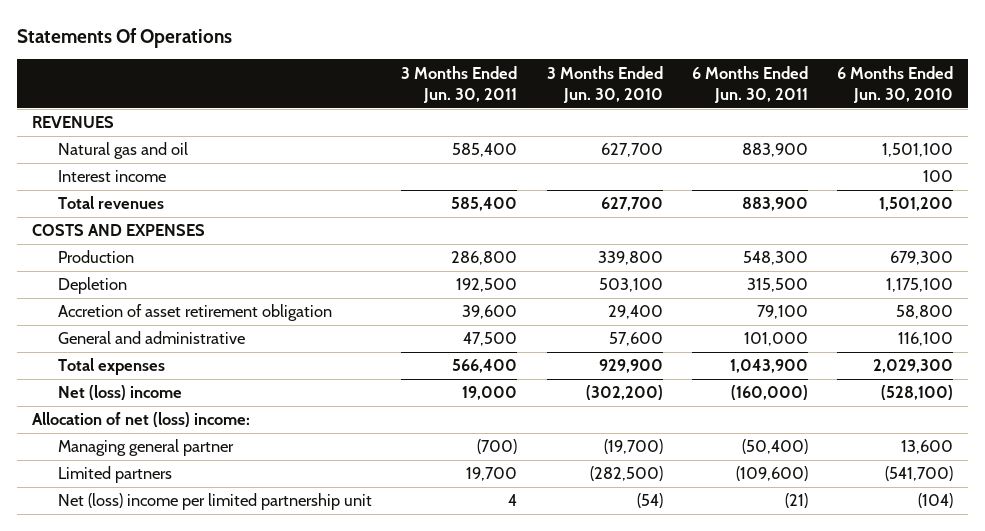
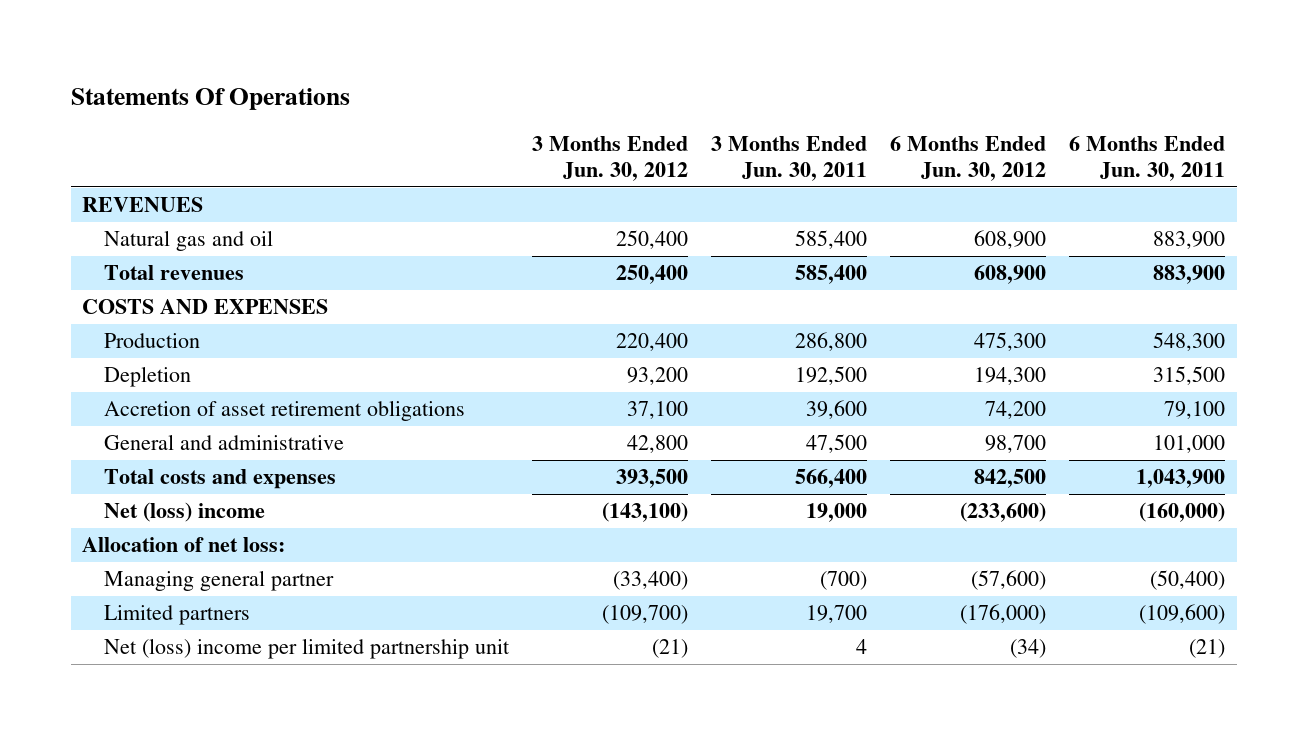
- | 3 Months Ended Jun. 30, 2011 | 3 Months Ended Jun. 30, 2010 | 6 Months Ended Jun. 30, 2011 | 6 Months Ended Jun. 30, 2010
+ | 3 Months Ended Jun. 30, 2012 | 3 Months Ended Jun. 30, 2011 | 6 Months Ended Jun. 30, 2012 | 6 Months Ended Jun. 30, 2011
- Interest income | | | | 100
- Accretion of asset retirement obligation | 39,600 | 29,400 | 79,100 | 58,800
+ Accretion of asset retirement obligations | 37,100 | 39,600 | 74,200 | 79,100
- Total expenses | 566,400 | 929,900 | 1,043,900 | 2,029,300
+ Total costs and expenses | 393,500 | 566,400 | 842,500 | 1,043,900
- Allocation of net (loss) income:
+ Allocation of net loss:

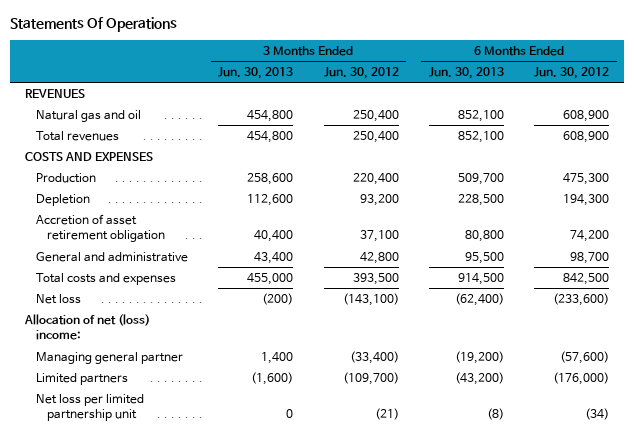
- | 3 Months Ended Jun. 30, 2012 | 3 Months Ended Jun. 30, 2011 | 6 Months Ended Jun. 30, 2012 | 6 Months Ended Jun. 30, 2011
+ | 3 Months Ended Jun. 30, 2013 | 3 Months Ended Jun. 30, 2012 | 6 Months Ended Jun. 30, 2013 | 6 Months Ended Jun. 30, 2012
- Accretion of asset retirement obligations | 37,100 | 39,600 | 74,200 | 79,100
+ Accretion of asset retirement obligation | 40,400 | 37,100 | 80,800 | 74,200
- Net (loss) income | (143,100) | 19,000 | (233,600) | (160,000)
- Allocation of net loss:
+ Net loss | (200) | (143,100) | (62,400) | (233,600)
+ Allocation of net (loss) income:
- Net (loss) income per limited partnership unit | (21) | 4 | (34) | (21)
+ Net loss per limited partnership unit | 0 | (21) | (8) | (34)

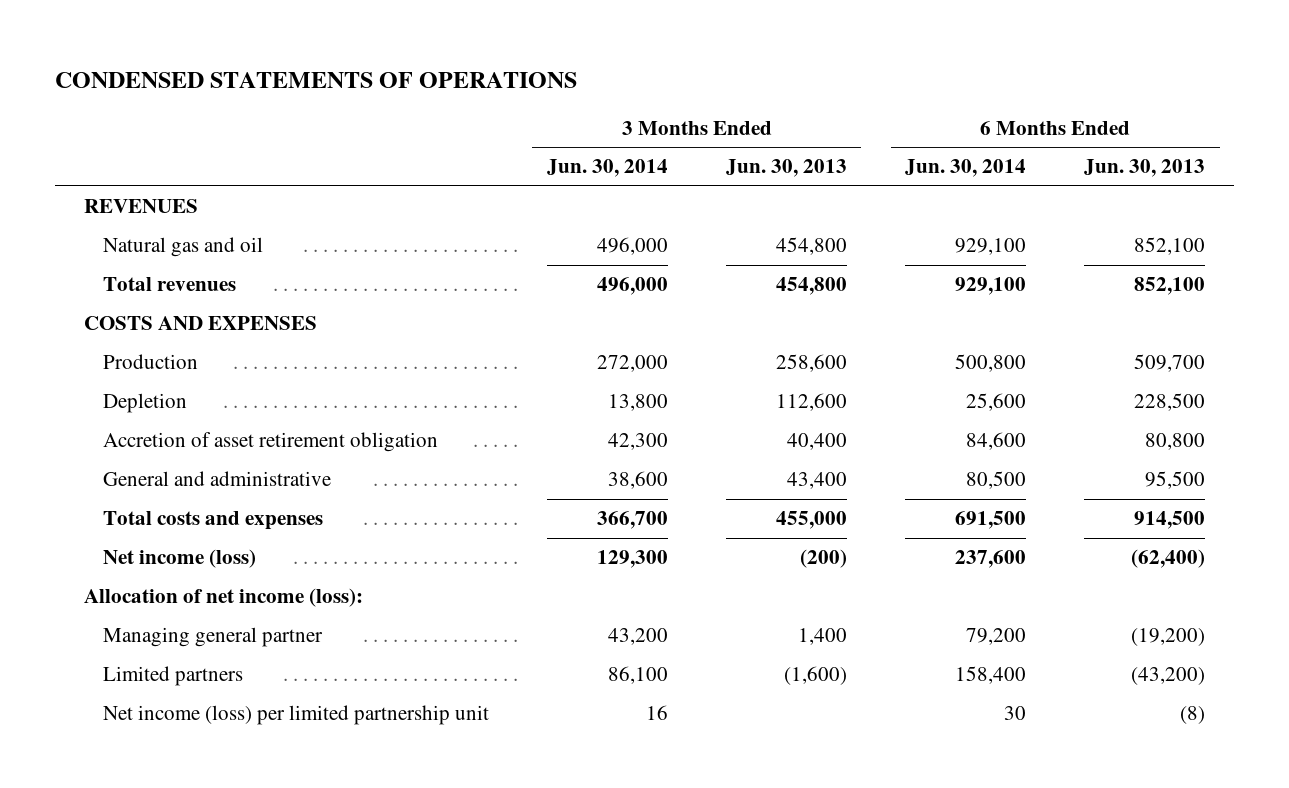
- Statements Of Operations
+ CONDENSED STATEMENTS OF OPERATIONS
- | 3 Months Ended Jun. 30, 2013 | 3 Months Ended Jun. 30, 2012 | 6 Months Ended Jun. 30, 2013 | 6 Months Ended Jun. 30, 2012
+ | 3 Months Ended Jun. 30, 2014 | 3 Months Ended Jun. 30, 2013 | 6 Months Ended Jun. 30, 2014 | 6 Months Ended Jun. 30, 2013
- Net loss | (200) | (143,100) | (62,400) | (233,600)
- Allocation of net (loss) income:
+ Net income (loss) | 129,300 | (200) | 237,600 | (62,400)
+ Allocation of net income (loss):
- Net loss per limited partnership unit | 0 | (21) | (8) | (34)
+ Net income (loss) per limited partnership unit | 16 | | 30 | (8)

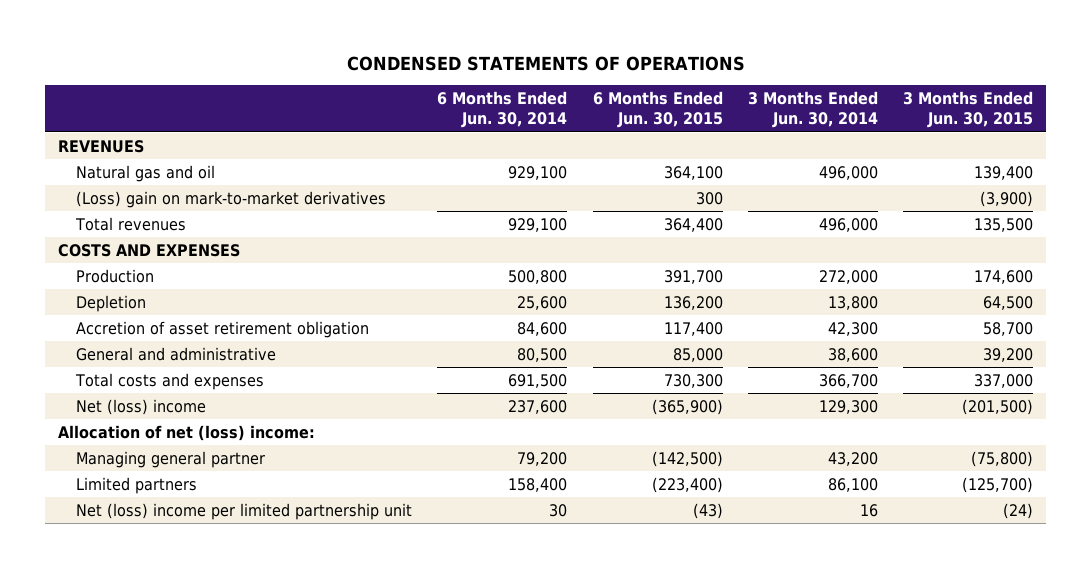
- | 3 Months Ended Jun. 30, 2014 | 3 Months Ended Jun. 30, 2013 | 6 Months Ended Jun. 30, 2014 | 6 Months Ended Jun. 30, 2013
+ | 6 Months Ended Jun. 30, 2014 | 6 Months Ended Jun. 30, 2015 | 3 Months Ended Jun. 30, 2014 | 3 Months Ended Jun. 30, 2015
+ (Loss) gain on mark-to-market derivatives | | 300 | | (3,900)
- Net income (loss) | 129,300 | (200) | 237,600 | (62,400)
- Allocation of net income (loss):
+ Net (loss) income | 237,600 | (365,900) | 129,300 | (201,500)
+ Allocation of net (loss) income:
- Net income (loss) per limited partnership unit | 16 | | 30 | (8)
+ Net (loss) income per limited partnership unit | 30 | (43) | 16 | (24)

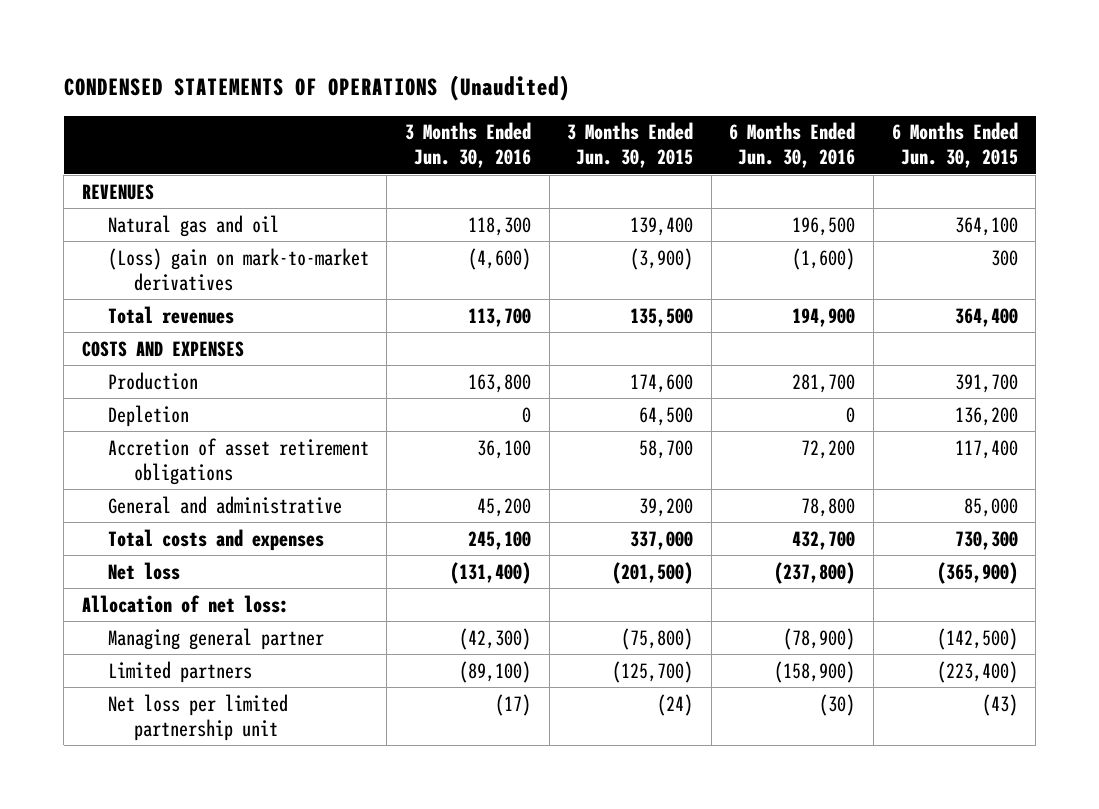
- CONDENSED STATEMENTS OF OPERATIONS
+ CONDENSED STATEMENTS OF OPERATIONS (Unaudited)
- | 6 Months Ended Jun. 30, 2014 | 6 Months Ended Jun. 30, 2015 | 3 Months Ended Jun. 30, 2014 | 3 Months Ended Jun. 30, 2015
+ | 3 Months Ended Jun. 30, 2016 | 3 Months Ended Jun. 30, 2015 | 6 Months Ended Jun. 30, 2016 | 6 Months Ended Jun. 30, 2015
- Accretion of asset retirement obligation | 84,600 | 117,400 | 42,300 | 58,700
+ Accretion of asset retirement obligations | 36,100 | 58,700 | 72,200 | 117,400
- Net (loss) income | 237,600 | (365,900) | 129,300 | (201,500)
- Allocation of net (loss) income:
+ Net loss | (131,400) | (201,500) | (237,800) | (365,900)
+ Allocation of net loss:
- Net (loss) income per limited partnership unit | 30 | (43) | 16 | (24)
+ Net loss per limited partnership unit | (17) | (24) | (30) | (43)

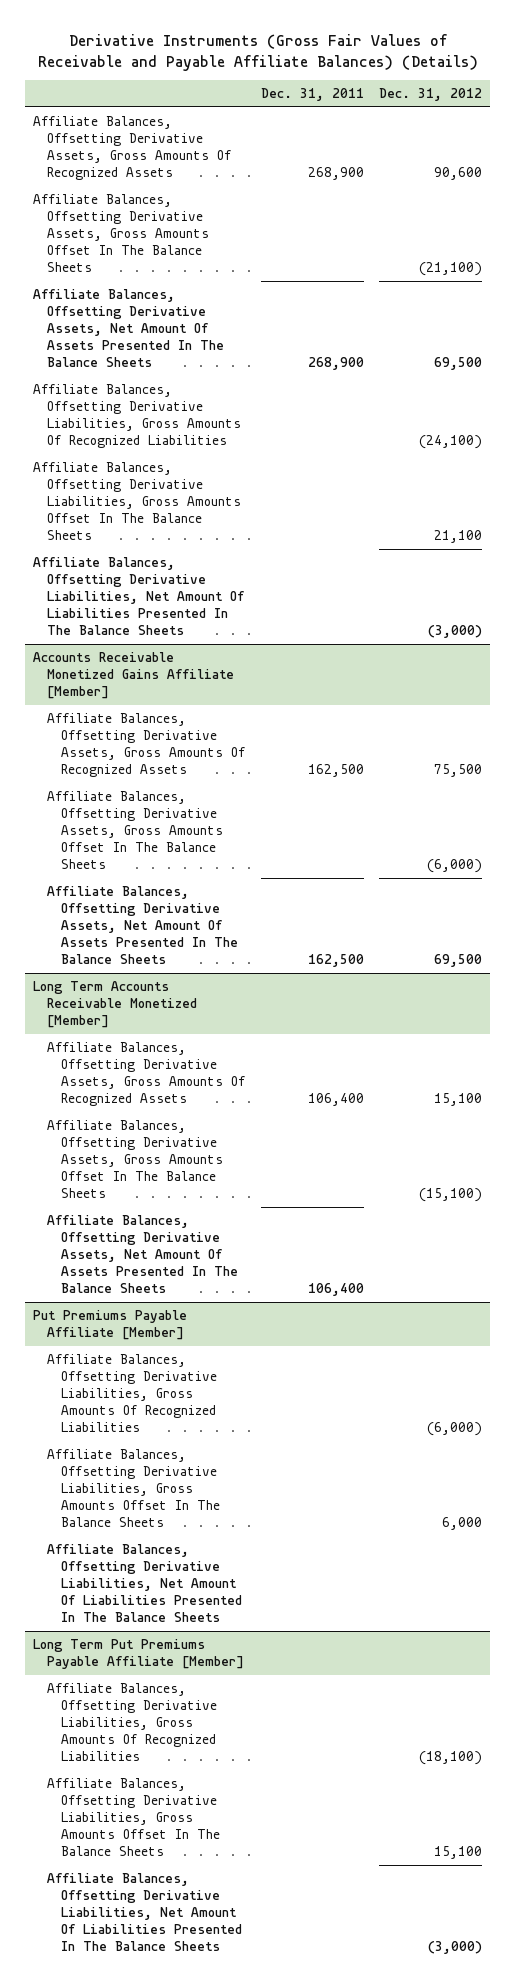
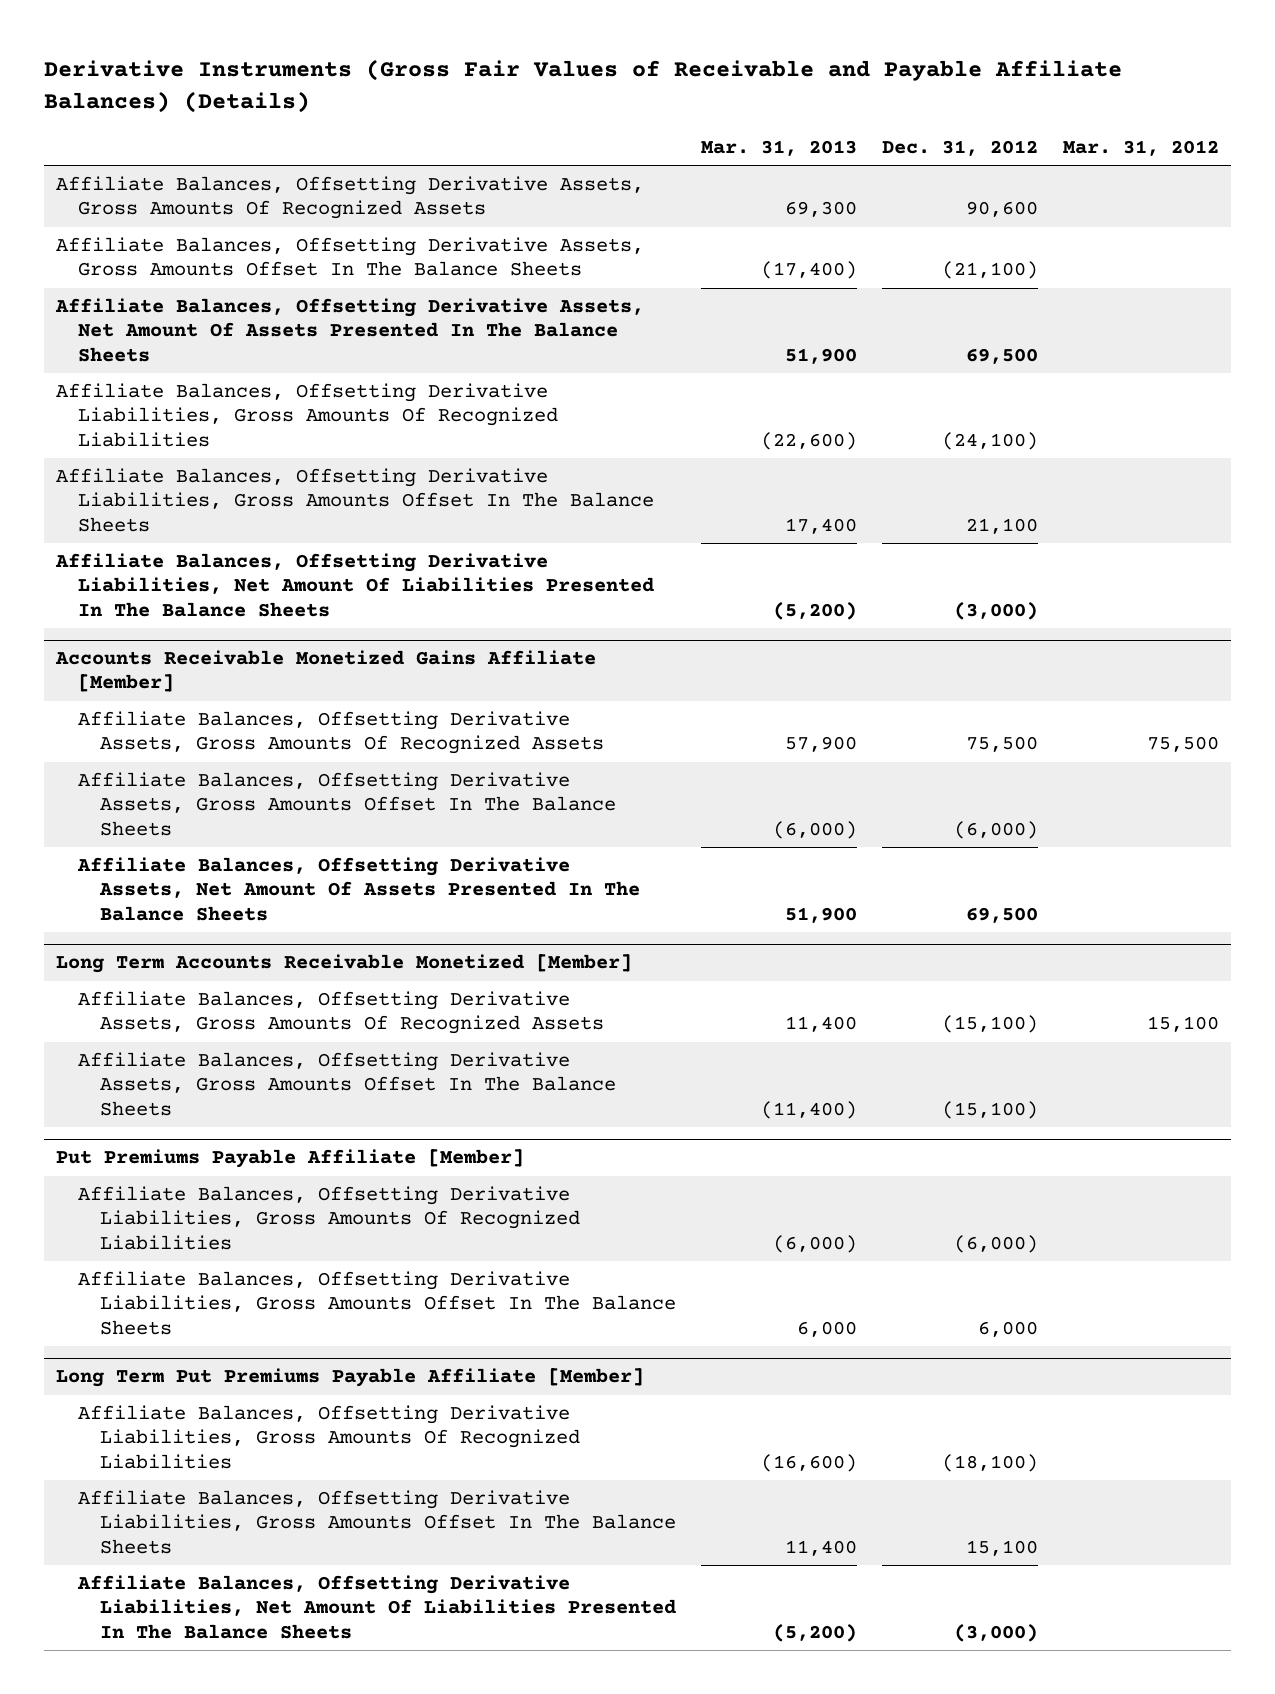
- | Dec. 31, 2011 | Dec. 31, 2012
+ | Mar. 31, 2013 | Dec. 31, 2012 | Mar. 31, 2012
@ Long Term Accounts Receivable Monetized [Member]
- Affiliate Balances, Offsetting Derivative Assets, Gross Amounts Of Recognized Assets | 106,400 | 15,100
+ Affiliate Balances, Offsetting Derivative Assets, Gross Amounts Of Recognized Assets | 11,400 | (15,100) | 15,100
- Affiliate Balances, Offsetting Derivative Assets, Net Amount Of Assets Presented In The Balance Sheets | 106,400 |
@ Put Premiums Payable Affiliate [Member]
- Affiliate Balances, Offsetting Derivative Liabilities, Net Amount Of Liabilities Presented In The Balance Sheets

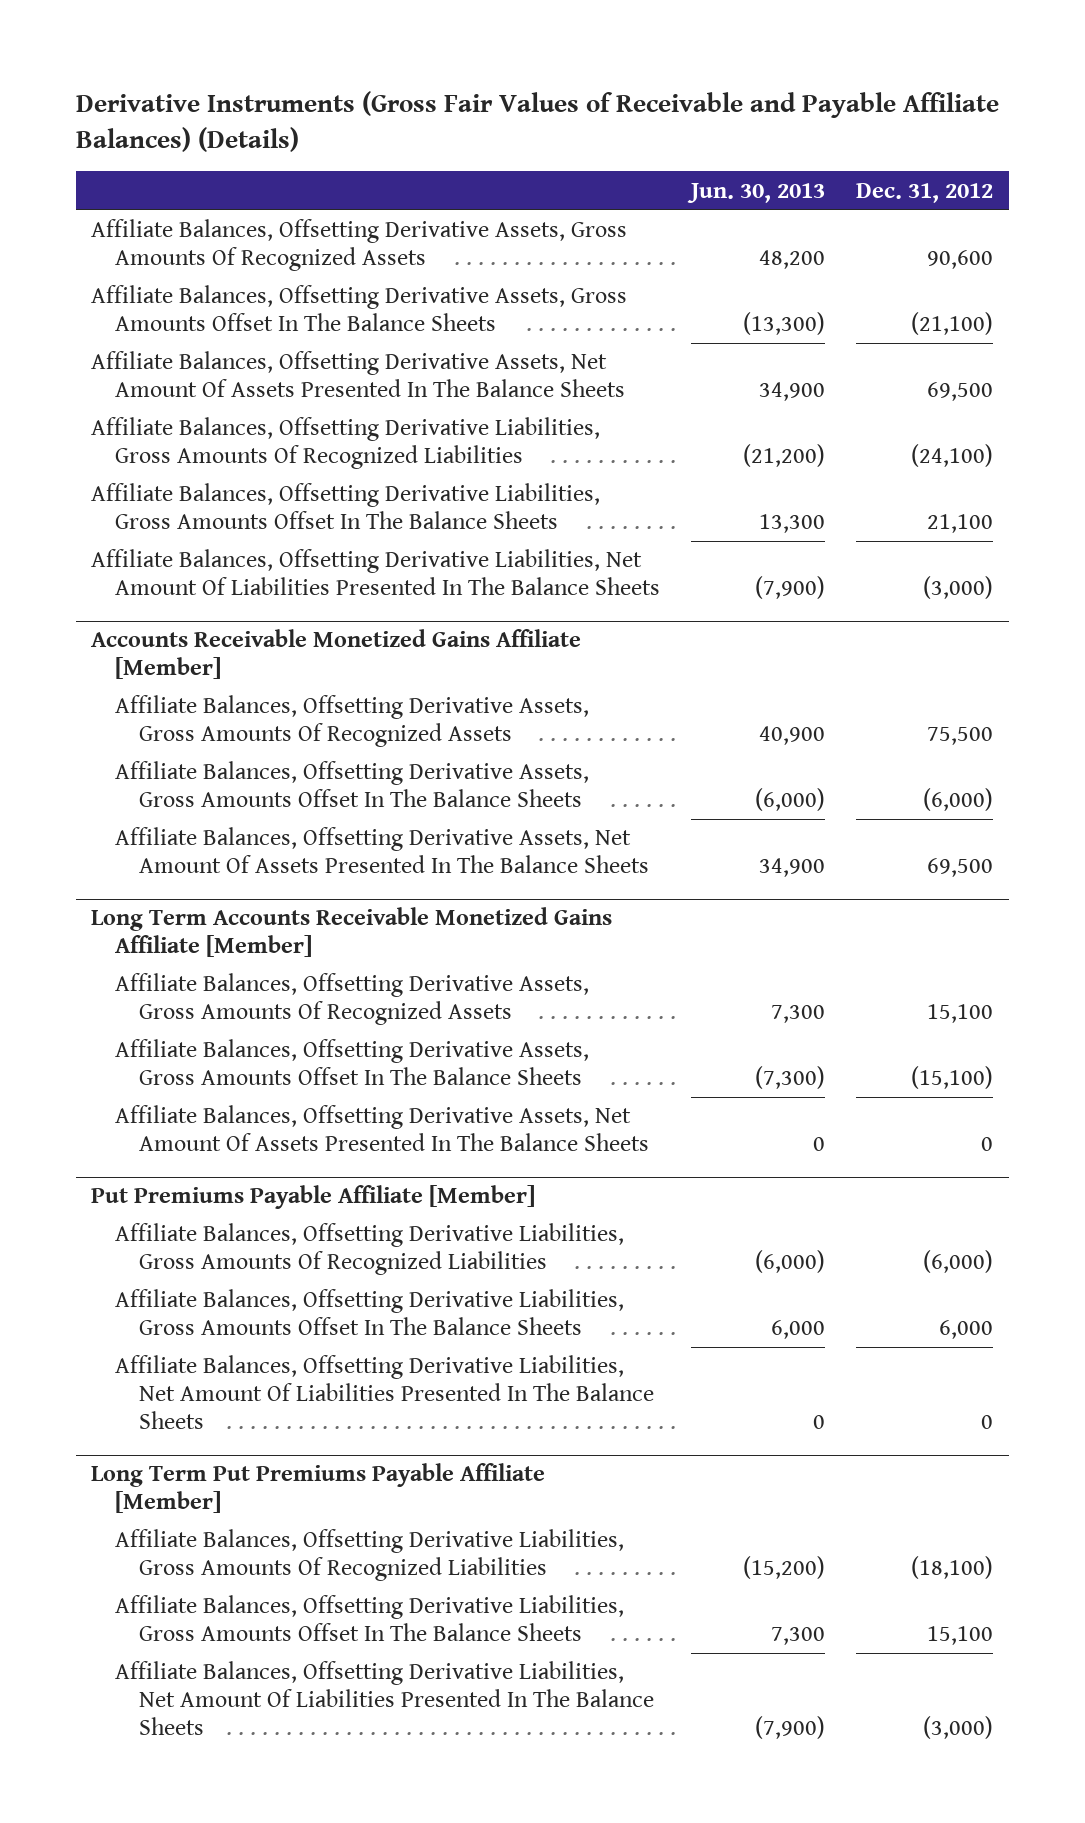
- | Mar. 31, 2013 | Dec. 31, 2012 | Mar. 31, 2012
+ | Jun. 30, 2013 | Dec. 31, 2012
- Long Term Accounts Receivable Monetized [Member]
- Affiliate Balances, Offsetting Derivative Assets, Gross Amounts Of Recognized Assets | 11,400 | (15,100) | 15,100
+ Long Term Accounts Receivable Monetized Gains Affiliate [Member]
+ Affiliate Balances, Offsetting Derivative Assets, Gross Amounts Of Recognized Assets | 7,300 | 15,100
+ Affiliate Balances, Offsetting Derivative Assets, Net Amount Of Assets Presented In The Balance Sheets | 0 | 0
@ Put Premiums Payable Affiliate [Member]
+ Affiliate Balances, Offsetting Derivative Liabilities, Net Amount Of Liabilities Presented In The Balance Sheets | 0 | 0

